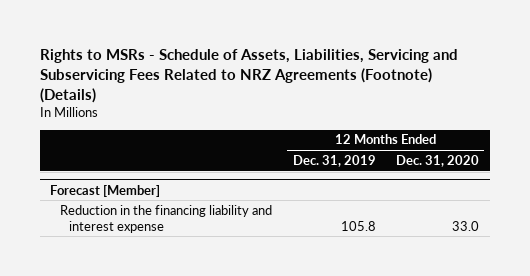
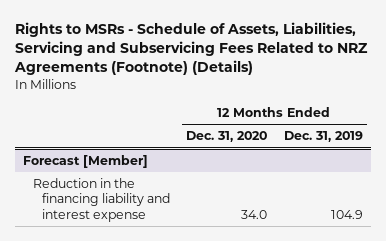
- | 12 Months Ended Dec. 31, 2019 | 12 Months Ended Dec. 31, 2020
+ | 12 Months Ended Dec. 31, 2020 | 12 Months Ended Dec. 31, 2019
@ Forecast [Member]
- Reduction in the financing liability and interest expense | 105.8 | 33.0
+ Reduction in the financing liability and interest expense | 34.0 | 104.9

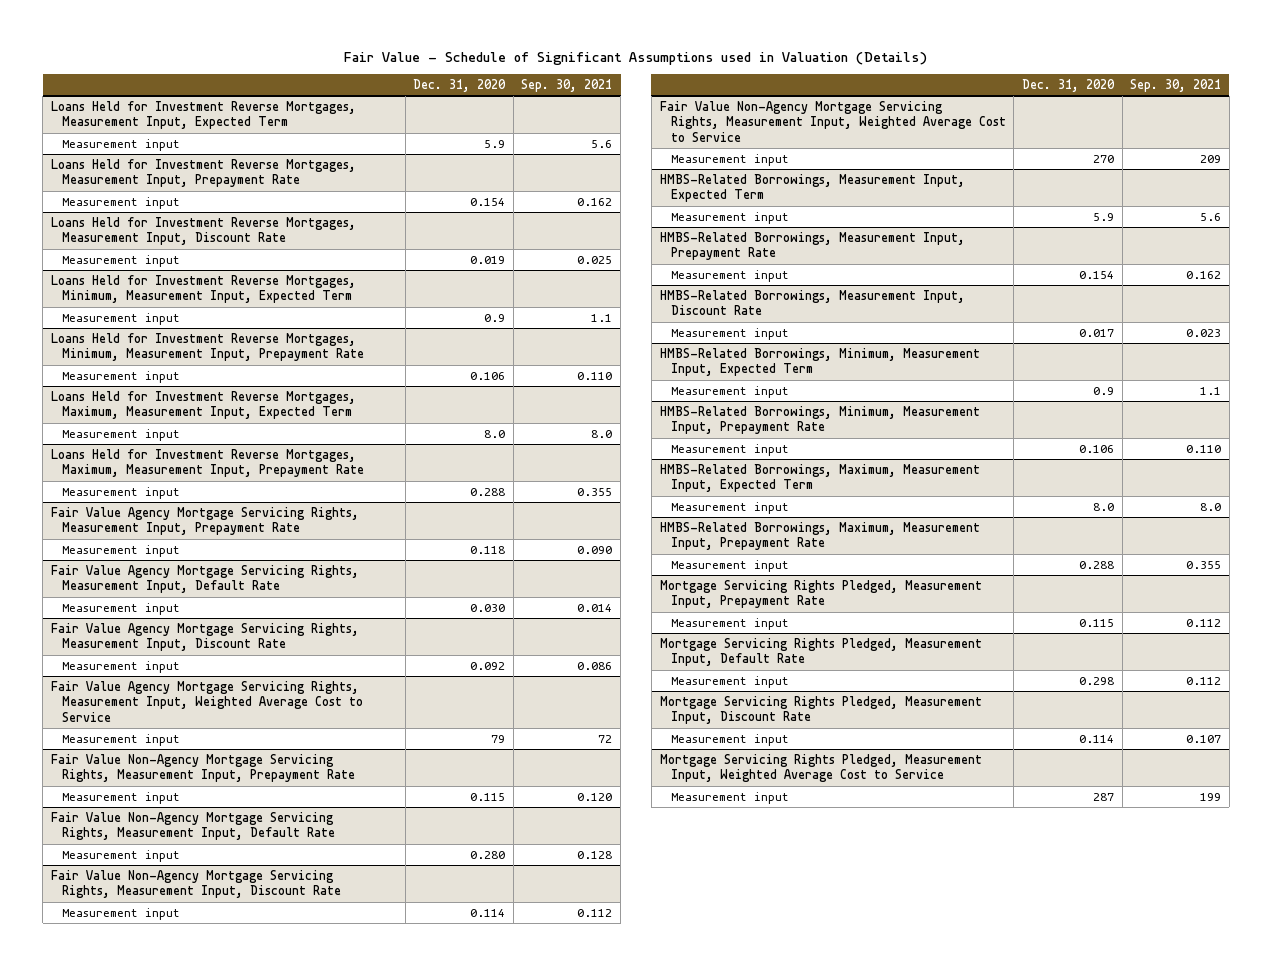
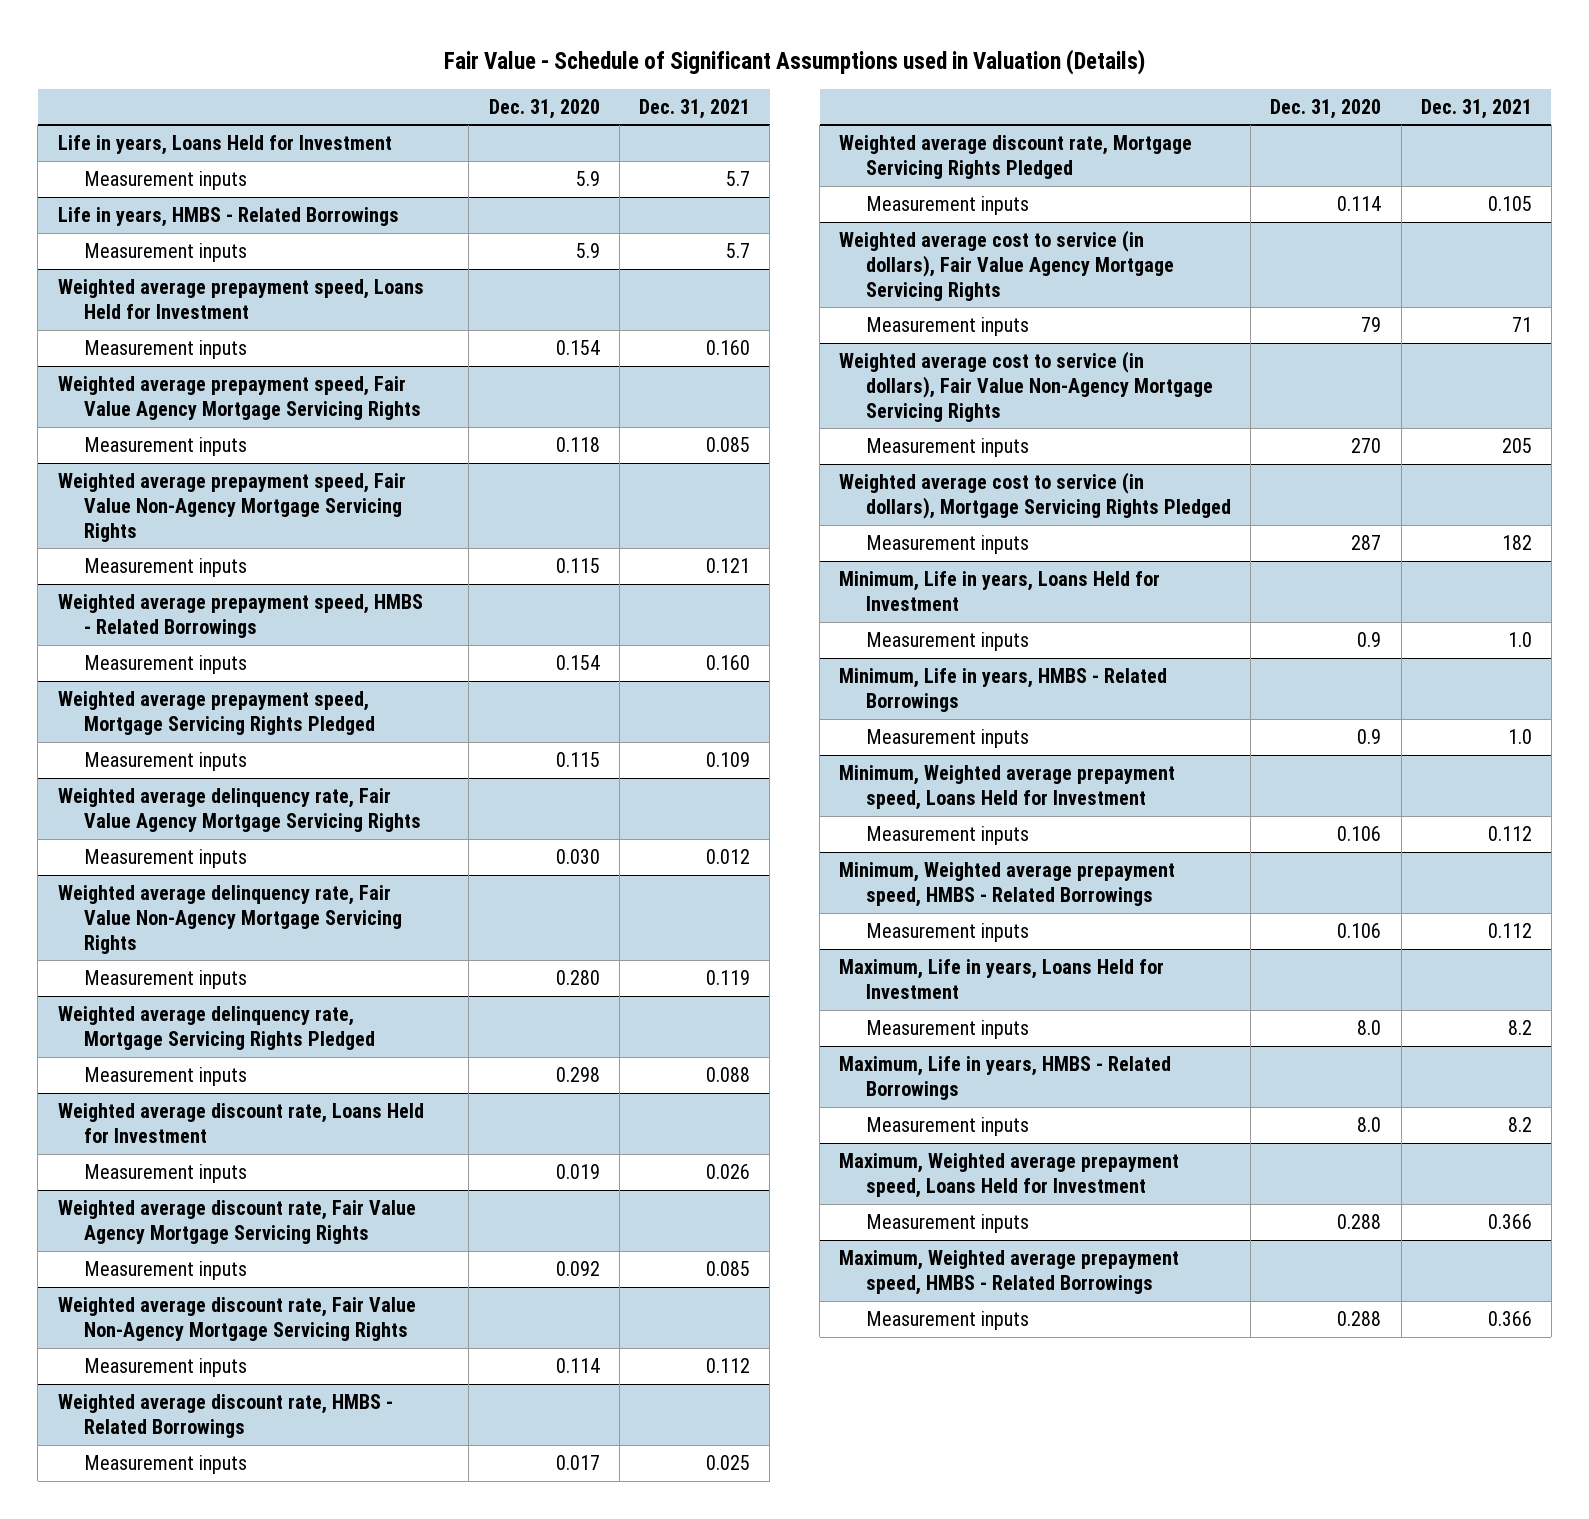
- | Dec. 31, 2020 | Sep. 30, 2021
+ | Dec. 31, 2020 | Dec. 31, 2021
- Loans Held for Investment Reverse Mortgages, Measurement Input, Expected Term
- Measurement input | 5.9 | 5.6
- Loans Held for Investment Reverse Mortgages, Measurement Input, Prepayment Rate
- Measurement input | 0.154 | 0.162
- Loans Held for Investment Reverse Mortgages, Measurement Input, Discount Rate
- Measurement input | 0.019 | 0.025
- Loans Held for Investment Reverse Mortgages, Minimum, Measurement Input, Expected Term
- Measurement input | 0.9 | 1.1
- Loans Held for Investment Reverse Mortgages, Minimum, Measurement Input, Prepayment Rate
- Measurement input | 0.106 | 0.110
- Loans Held for Investment Reverse Mortgages, Maximum, Measurement Input, Expected Term
- Measurement input | 8.0 | 8.0
- Loans Held for Investment Reverse Mortgages, Maximum, Measurement Input, Prepayment Rate
- Measurement input | 0.288 | 0.355
- Fair Value Agency Mortgage Servicing Rights, Measurement Input, Prepayment Rate
- Measurement input | 0.118 | 0.090
- Fair Value Agency Mortgage Servicing Rights, Measurement Input, Default Rate
- Measurement input | 0.030 | 0.014
- Fair Value Agency Mortgage Servicing Rights, Measurement Input, Discount Rate
- Measurement input | 0.092 | 0.086
- Fair Value Agency Mortgage Servicing Rights, Measurement Input, Weighted Average Cost to Service
- Measurement input | 79 | 72
- Fair Value Non-Agency Mortgage Servicing Rights, Measurement Input, Prepayment Rate
- Measurement input | 0.115 | 0.120
- Fair Value Non-Agency Mortgage Servicing Rights, Measurement Input, Default Rate
- Measurement input | 0.280 | 0.128
- Fair Value Non-Agency Mortgage Servicing Rights, Measurement Input, Discount Rate
- Measurement input | 0.114 | 0.112
- Fair Value Non-Agency Mortgage Servicing Rights, Measurement Input, Weighted Average Cost to Service
- Measurement input | 270 | 209
- HMBS-Related Borrowings, Measurement Input, Expected Term
- Measurement input | 5.9 | 5.6
- HMBS-Related Borrowings, Measurement Input, Prepayment Rate
- Measurement input | 0.154 | 0.162
- HMBS-Related Borrowings, Measurement Input, Discount Rate
- Measurement input | 0.017 | 0.023
- HMBS-Related Borrowings, Minimum, Measurement Input, Expected Term
- Measurement input | 0.9 | 1.1
- HMBS-Related Borrowings, Minimum, Measurement Input, Prepayment Rate
- Measurement input | 0.106 | 0.110
- HMBS-Related Borrowings, Maximum, Measurement Input, Expected Term
- Measurement input | 8.0 | 8.0
- HMBS-Related Borrowings, Maximum, Measurement Input, Prepayment Rate
- Measurement input | 0.288 | 0.355
- Mortgage Servicing Rights Pledged, Measurement Input, Prepayment Rate
- Measurement input | 0.115 | 0.112
- Mortgage Servicing Rights Pledged, Measurement Input, Default Rate
- Measurement input | 0.298 | 0.112
- Mortgage Servicing Rights Pledged, Measurement Input, Discount Rate
- Measurement input | 0.114 | 0.107
- Mortgage Servicing Rights Pledged, Measurement Input, Weighted Average Cost to Service
- Measurement input | 287 | 199
+ Life in years, Loans Held for Investment
+ Measurement inputs | 5.9 | 5.7
+ Life in years, HMBS - Related Borrowings
+ Measurement inputs | 5.9 | 5.7
+ Weighted average prepayment speed, Loans Held for Investment
+ Measurement inputs | 0.154 | 0.160
+ Weighted average prepayment speed, Fair Value Agency Mortgage Servicing Rights
+ Measurement inputs | 0.118 | 0.085
+ Weighted average prepayment speed, Fair Value Non-Agency Mortgage Servicing Rights
+ Measurement inputs | 0.115 | 0.121
+ Weighted average prepayment speed, HMBS - Related Borrowings
+ Measurement inputs | 0.154 | 0.160
+ Weighted average prepayment speed, Mortgage Servicing Rights Pledged
+ Measurement inputs | 0.115 | 0.109
+ Weighted average delinquency rate, Fair Value Agency Mortgage Servicing Rights
+ Measurement inputs | 0.030 | 0.012
+ Weighted average delinquency rate, Fair Value Non-Agency Mortgage Servicing Rights
+ Measurement inputs | 0.280 | 0.119
+ Weighted average delinquency rate, Mortgage Servicing Rights Pledged
+ Measurement inputs | 0.298 | 0.088
+ Weighted average discount rate, Loans Held for Investment
+ Measurement inputs | 0.019 | 0.026
+ Weighted average discount rate, Fair Value Agency Mortgage Servicing Rights
+ Measurement inputs | 0.092 | 0.085
+ Weighted average discount rate, Fair Value Non-Agency Mortgage Servicing Rights
+ Measurement inputs | 0.114 | 0.112
+ Weighted average discount rate, HMBS - Related Borrowings
+ Measurement inputs | 0.017 | 0.025
+ Weighted average discount rate, Mortgage Servicing Rights Pledged
+ Measurement inputs | 0.114 | 0.105
+ Weighted average cost to service (in dollars), Fair Value Agency Mortgage Servicing Rights
+ Measurement inputs | 79 | 71
+ Weighted average cost to service (in dollars), Fair Value Non-Agency Mortgage Servicing Rights
+ Measurement inputs | 270 | 205
+ Weighted average cost to service (in dollars), Mortgage Servicing Rights Pledged
+ Measurement inputs | 287 | 182
+ Minimum, Life in years, Loans Held for Investment
+ Measurement inputs | 0.9 | 1.0
+ Minimum, Life in years, HMBS - Related Borrowings
+ Measurement inputs | 0.9 | 1.0
+ Minimum, Weighted average prepayment speed, Loans Held for Investment
+ Measurement inputs | 0.106 | 0.112
+ Minimum, Weighted average prepayment speed, HMBS - Related Borrowings
+ Measurement inputs | 0.106 | 0.112
+ Maximum, Life in years, Loans Held for Investment
+ Measurement inputs | 8.0 | 8.2
+ Maximum, Life in years, HMBS - Related Borrowings
+ Measurement inputs | 8.0 | 8.2
+ Maximum, Weighted average prepayment speed, Loans Held for Investment
+ Measurement inputs | 0.288 | 0.366
+ Maximum, Weighted average prepayment speed, HMBS - Related Borrowings
+ Measurement inputs | 0.288 | 0.366

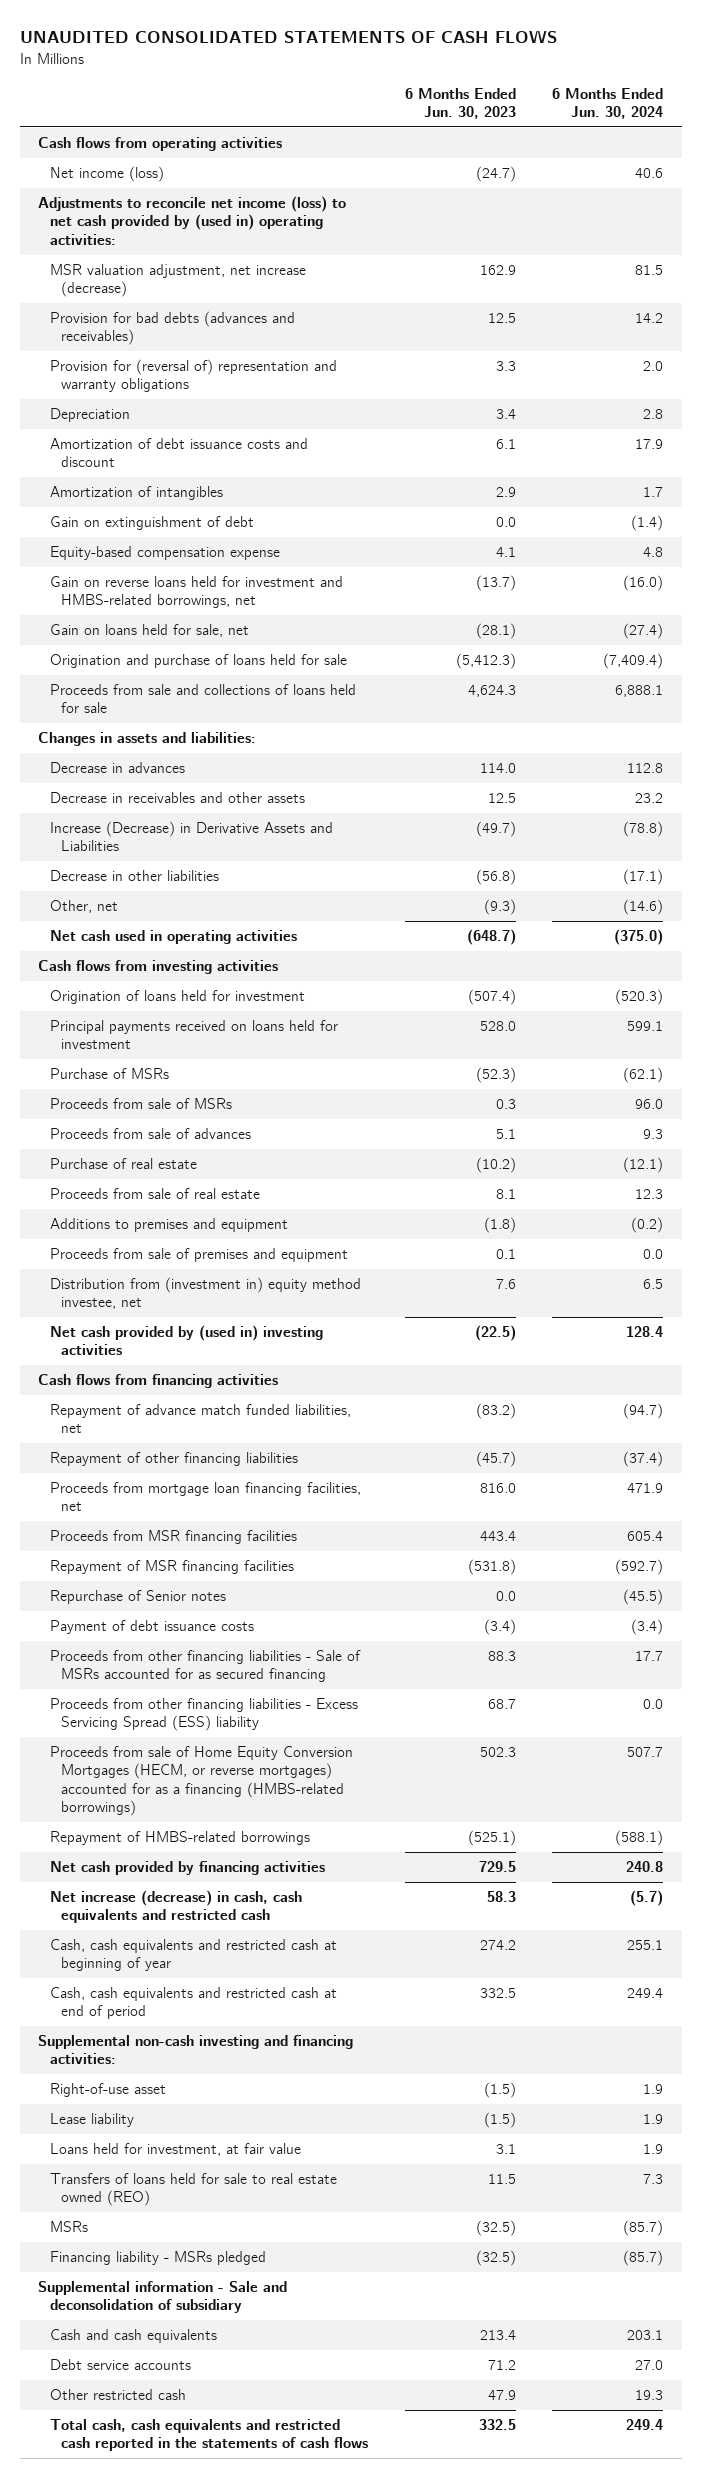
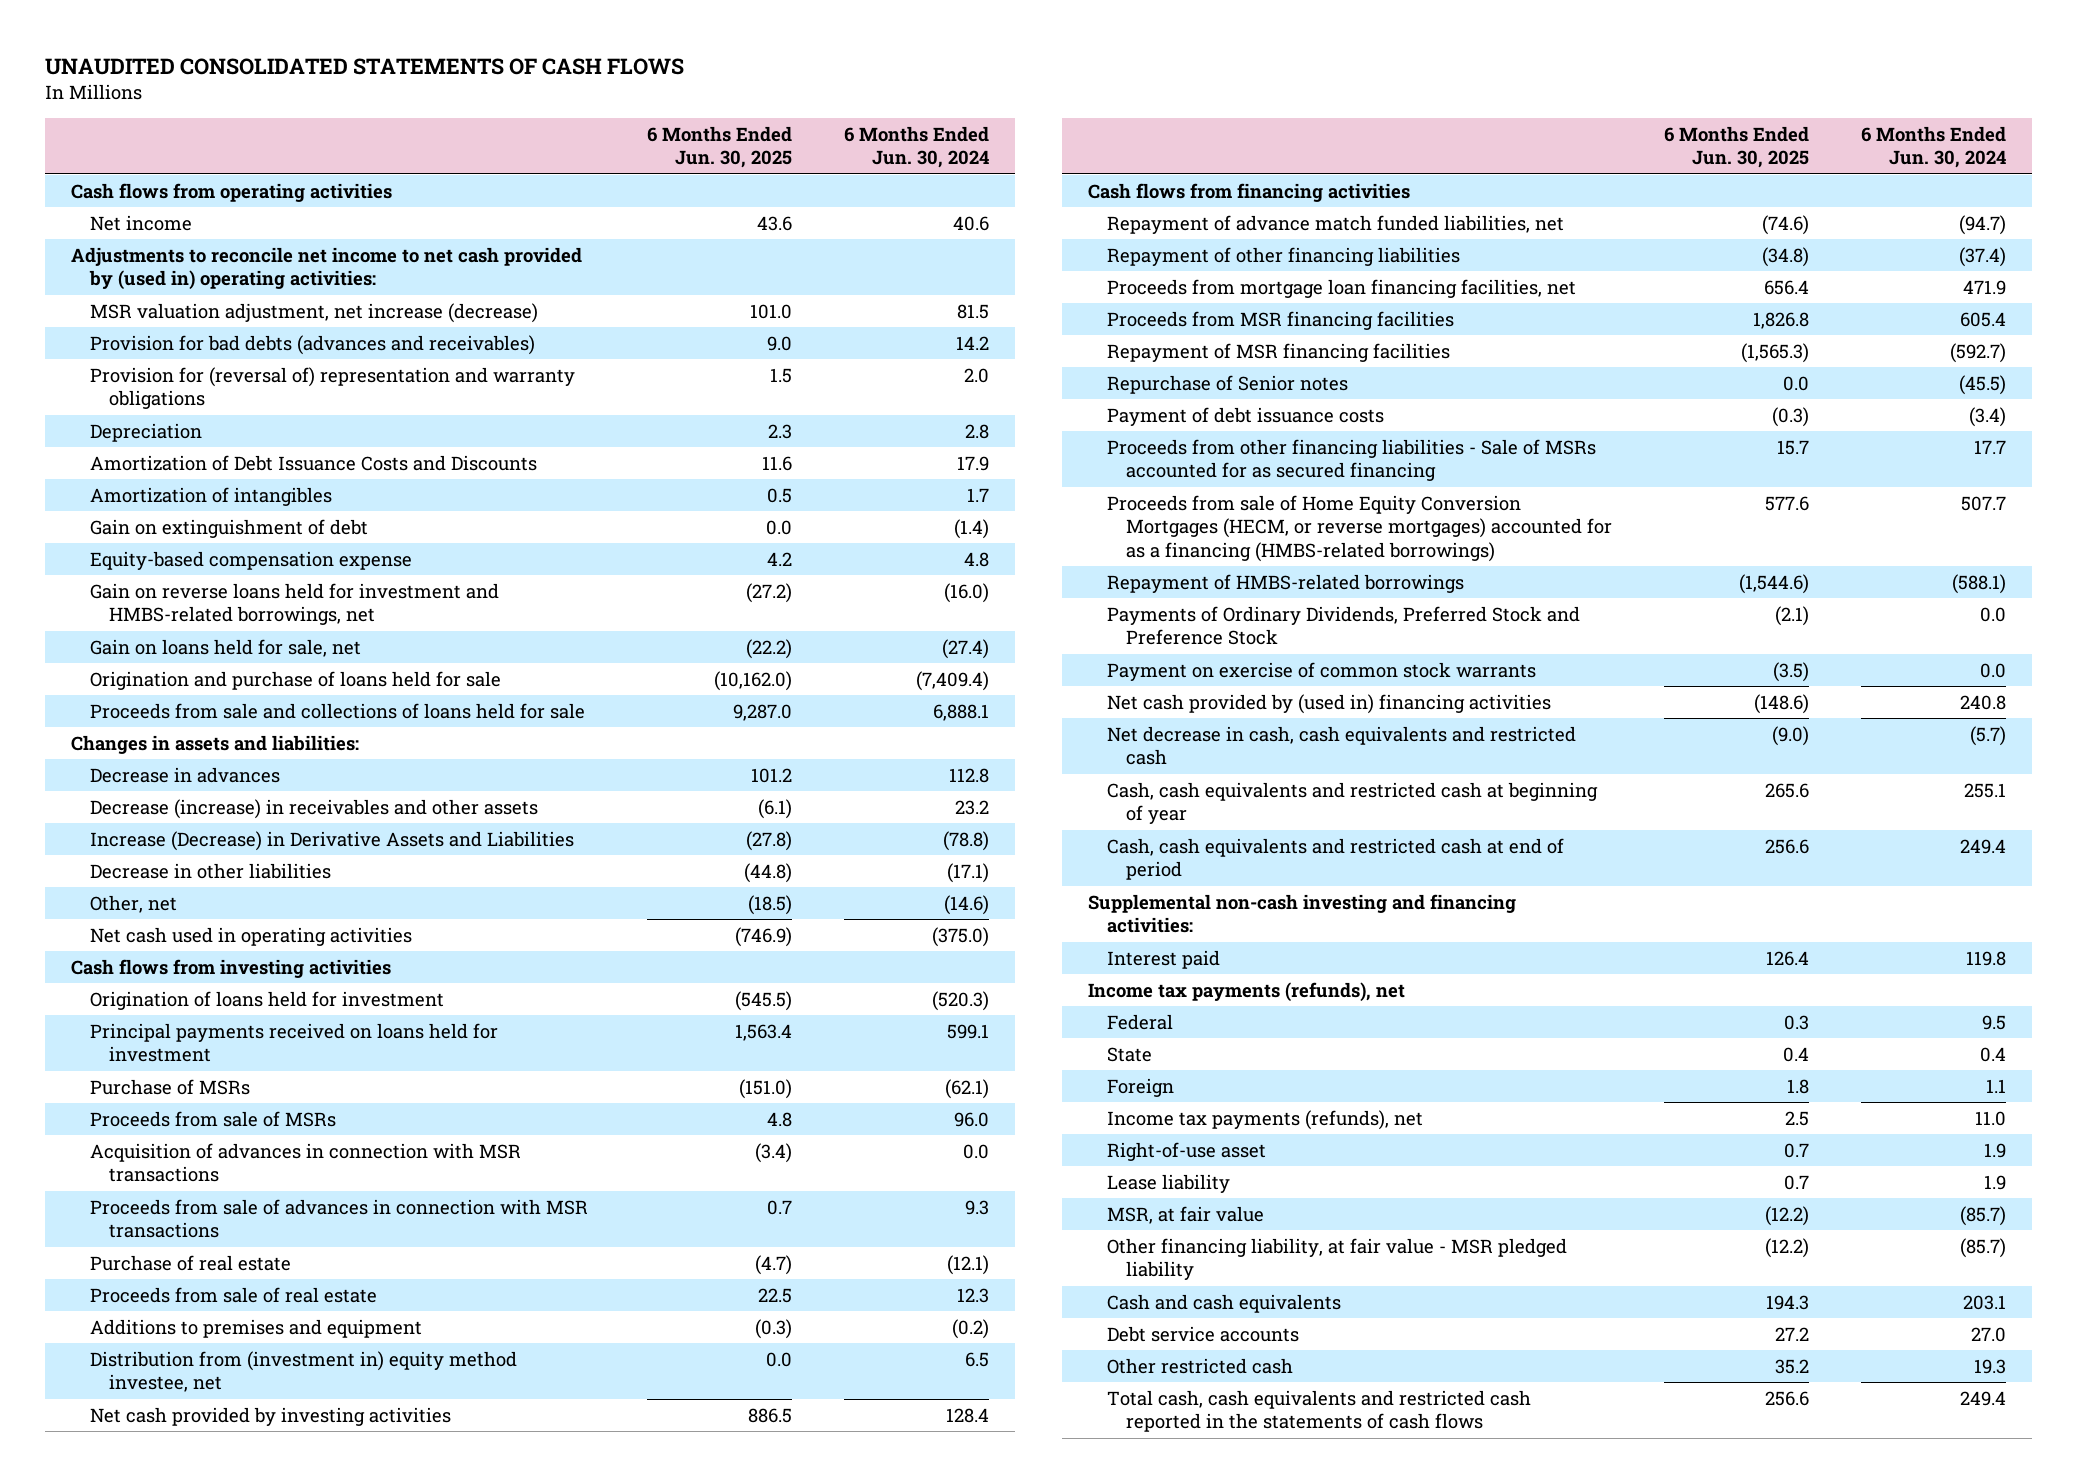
- | 6 Months Ended Jun. 30, 2023 | 6 Months Ended Jun. 30, 2024
+ | 6 Months Ended Jun. 30, 2025 | 6 Months Ended Jun. 30, 2024
- Net income (loss) | (24.7) | 40.6
- Adjustments to reconcile net income (loss) to net cash provided by (used in) operating activities:
+ Net income | 43.6 | 40.6
+ Adjustments to reconcile net income to net cash provided by (used in) operating activities:
- Amortization of debt issuance costs and discount | 6.1 | 17.9
+ Amortization of Debt Issuance Costs and Discounts | 11.6 | 17.9
- Decrease in receivables and other assets | 12.5 | 23.2
+ Decrease (increase) in receivables and other assets | (6.1) | 23.2
- Proceeds from sale of advances | 5.1 | 9.3
+ Acquisition of advances in connection with MSR transactions | (3.4) | 0.0
+ Proceeds from sale of advances in connection with MSR transactions | 0.7 | 9.3
- Proceeds from sale of premises and equipment | 0.1 | 0.0
- Net cash provided by (used in) investing activities | (22.5) | 128.4
+ Net cash provided by investing activities | 886.5 | 128.4
- Proceeds from other financing liabilities - Excess Servicing Spread (ESS) liability | 68.7 | 0.0
- Net cash provided by financing activities | 729.5 | 240.8
- Net increase (decrease) in cash, cash equivalents and restricted cash | 58.3 | (5.7)
+ Payments of Ordinary Dividends, Preferred Stock and Preference Stock | (2.1) | 0.0
+ Payment on exercise of common stock warrants | (3.5) | 0.0
+ Net cash provided by (used in) financing activities | (148.6) | 240.8
+ Net decrease in cash, cash equivalents and restricted cash | (9.0) | (5.7)
+ Interest paid | 126.4 | 119.8
+ Income tax payments (refunds), net
+ Federal | 0.3 | 9.5
+ State | 0.4 | 0.4
+ Foreign | 1.8 | 1.1
+ Income tax payments (refunds), net | 2.5 | 11.0
- Loans held for investment, at fair value | 3.1 | 1.9
- Transfers of loans held for sale to real estate owned (REO) | 11.5 | 7.3
- MSRs | (32.5) | (85.7)
- Financing liability - MSRs pledged | (32.5) | (85.7)
- Supplemental information - Sale and deconsolidation of subsidiary
+ MSR, at fair value | (12.2) | (85.7)
+ Other financing liability, at fair value - MSR pledged liability | (12.2) | (85.7)

